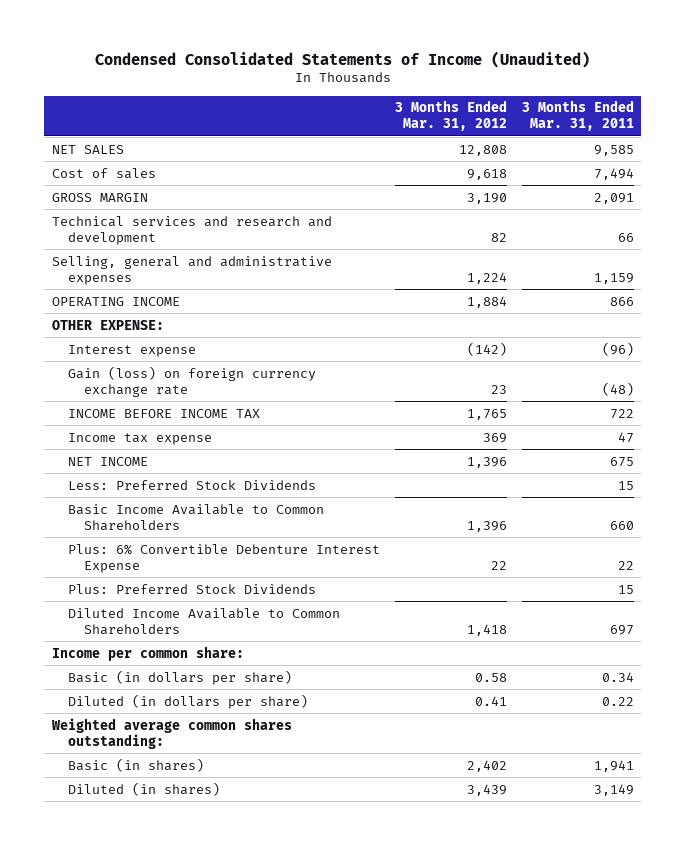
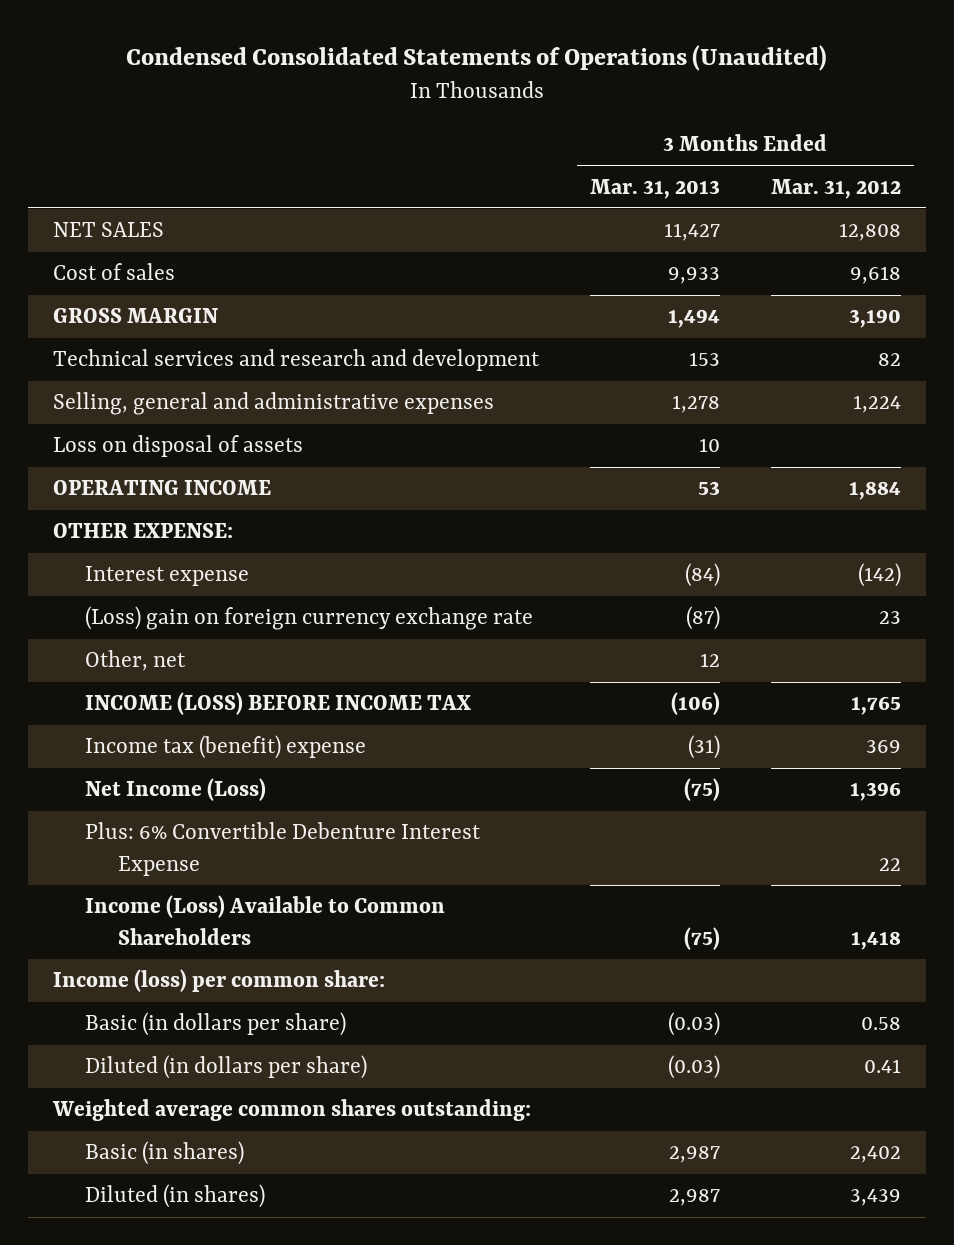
- Condensed Consolidated Statements of Income (Unaudited)
+ Condensed Consolidated Statements of Operations (Unaudited)
- | 3 Months Ended Mar. 31, 2012 | 3 Months Ended Mar. 31, 2011
+ | 3 Months Ended Mar. 31, 2013 | 3 Months Ended Mar. 31, 2012
+ Loss on disposal of assets | 10 |
- Gain (loss) on foreign currency exchange rate | 23 | (48)
- INCOME BEFORE INCOME TAX | 1,765 | 722
- Income tax expense | 369 | 47
- NET INCOME | 1,396 | 675
- Less: Preferred Stock Dividends | | 15
- Basic Income Available to Common Shareholders | 1,396 | 660
+ (Loss) gain on foreign currency exchange rate | (87) | 23
+ Other, net | 12 |
+ INCOME (LOSS) BEFORE INCOME TAX | (106) | 1,765
+ Income tax (benefit) expense | (31) | 369
+ Net Income (Loss) | (75) | 1,396
- Plus: Preferred Stock Dividends | | 15
- Diluted Income Available to Common Shareholders | 1,418 | 697
- Income per common share:
+ Income (Loss) Available to Common Shareholders | (75) | 1,418
+ Income (loss) per common share:

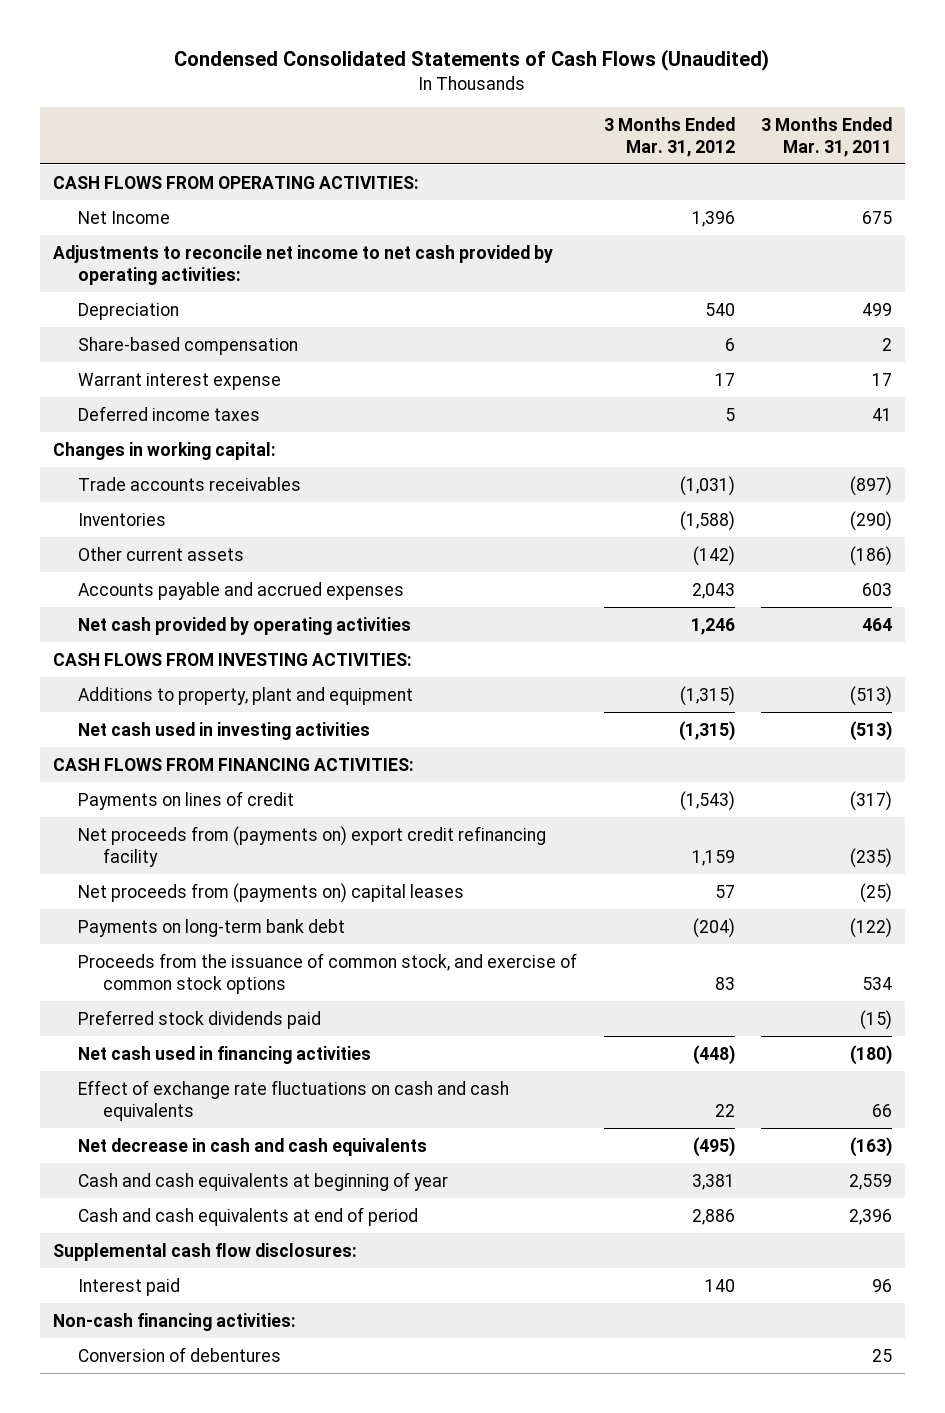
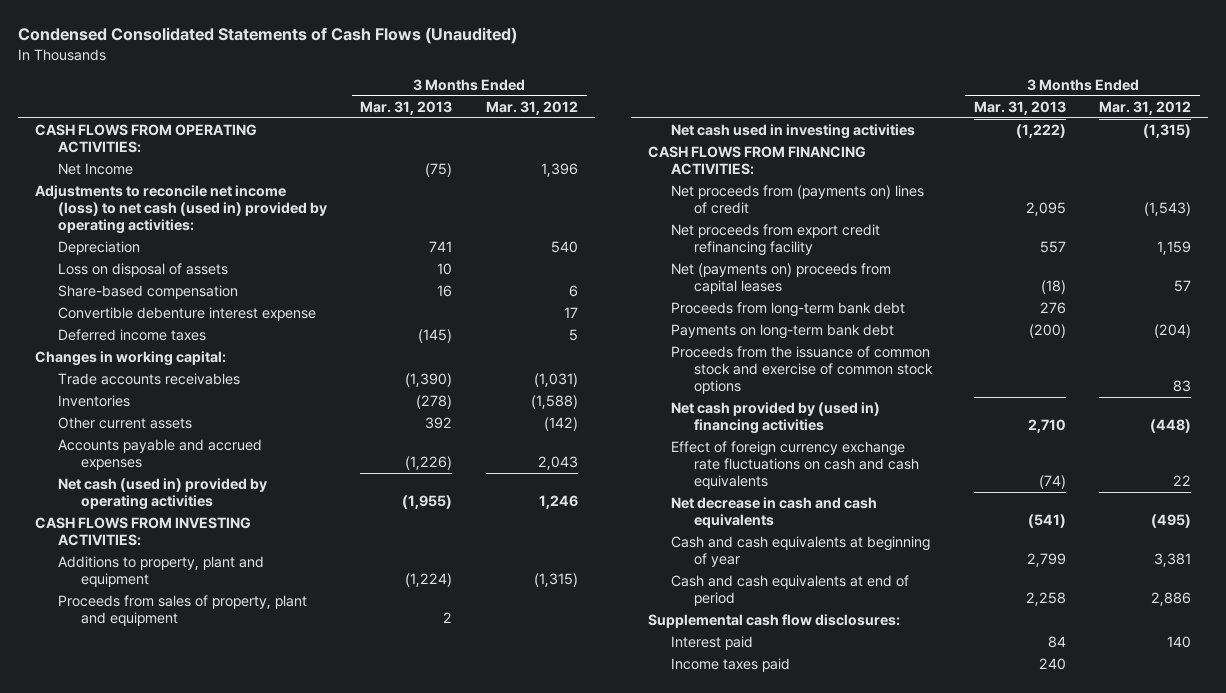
- | 3 Months Ended Mar. 31, 2012 | 3 Months Ended Mar. 31, 2011
+ | 3 Months Ended Mar. 31, 2013 | 3 Months Ended Mar. 31, 2012
- Adjustments to reconcile net income to net cash provided by operating activities:
+ Adjustments to reconcile net income (loss) to net cash (used in) provided by operating activities:
+ Loss on disposal of assets | 10 |
- Warrant interest expense | 17 | 17
+ Convertible debenture interest expense | | 17
- Net cash provided by operating activities | 1,246 | 464
+ Net cash (used in) provided by operating activities | (1,955) | 1,246
+ Proceeds from sales of property, plant and equipment | 2 |
- Payments on lines of credit | (1,543) | (317)
- Net proceeds from (payments on) export credit refinancing facility | 1,159 | (235)
- Net proceeds from (payments on) capital leases | 57 | (25)
+ Net proceeds from (payments on) lines of credit | 2,095 | (1,543)
+ Net proceeds from export credit refinancing facility | 557 | 1,159
+ Net (payments on) proceeds from capital leases | (18) | 57
+ Proceeds from long-term bank debt | 276 |
- Proceeds from the issuance of common stock, and exercise of common stock options | 83 | 534
- Preferred stock dividends paid | | (15)
- Net cash used in financing activities | (448) | (180)
- Effect of exchange rate fluctuations on cash and cash equivalents | 22 | 66
+ Proceeds from the issuance of common stock and exercise of common stock options | | 83
+ Net cash provided by (used in) financing activities | 2,710 | (448)
+ Effect of foreign currency exchange rate fluctuations on cash and cash equivalents | (74) | 22
- Non-cash financing activities:
- Conversion of debentures | | 25
+ Income taxes paid | 240 |

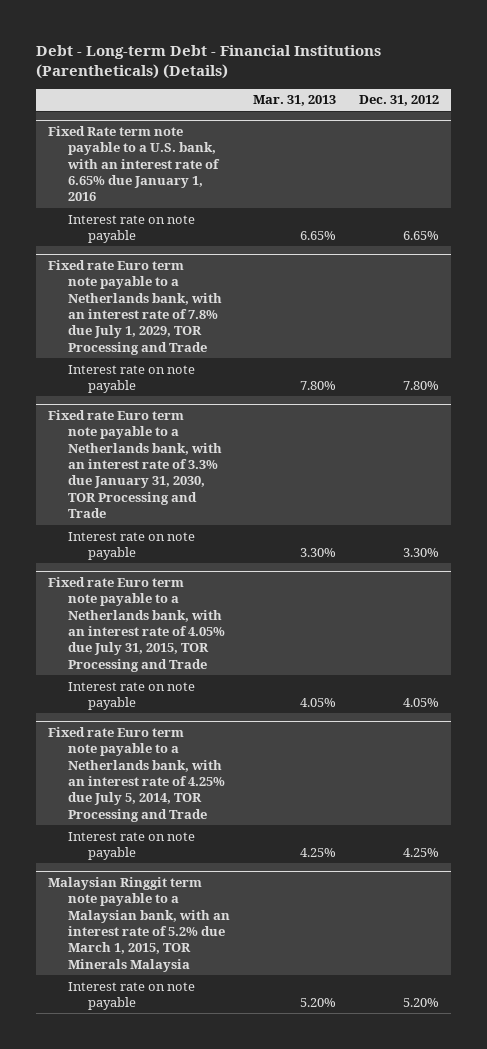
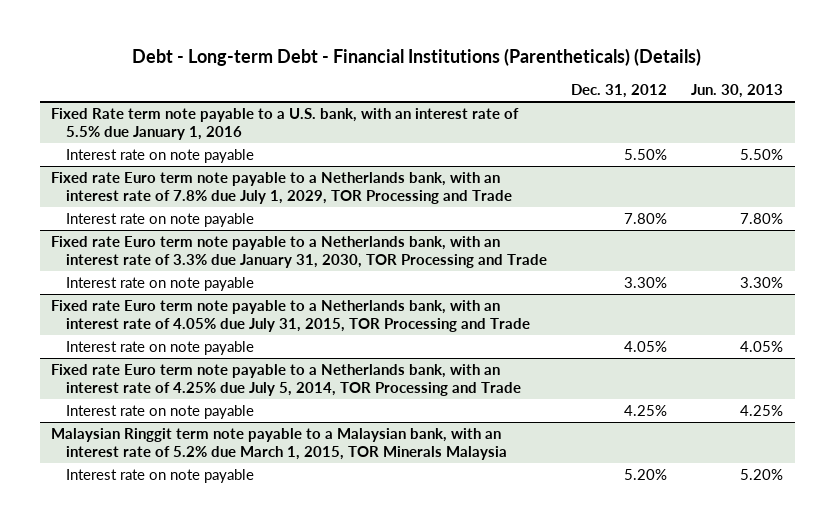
- | Mar. 31, 2013 | Dec. 31, 2012
+ | Dec. 31, 2012 | Jun. 30, 2013
- Fixed Rate term note payable to a U.S. bank, with an interest rate of 6.65% due January 1, 2016
- Interest rate on note payable | 6.65% | 6.65%
+ Fixed Rate term note payable to a U.S. bank, with an interest rate of 5.5% due January 1, 2016
+ Interest rate on note payable | 5.50% | 5.50%

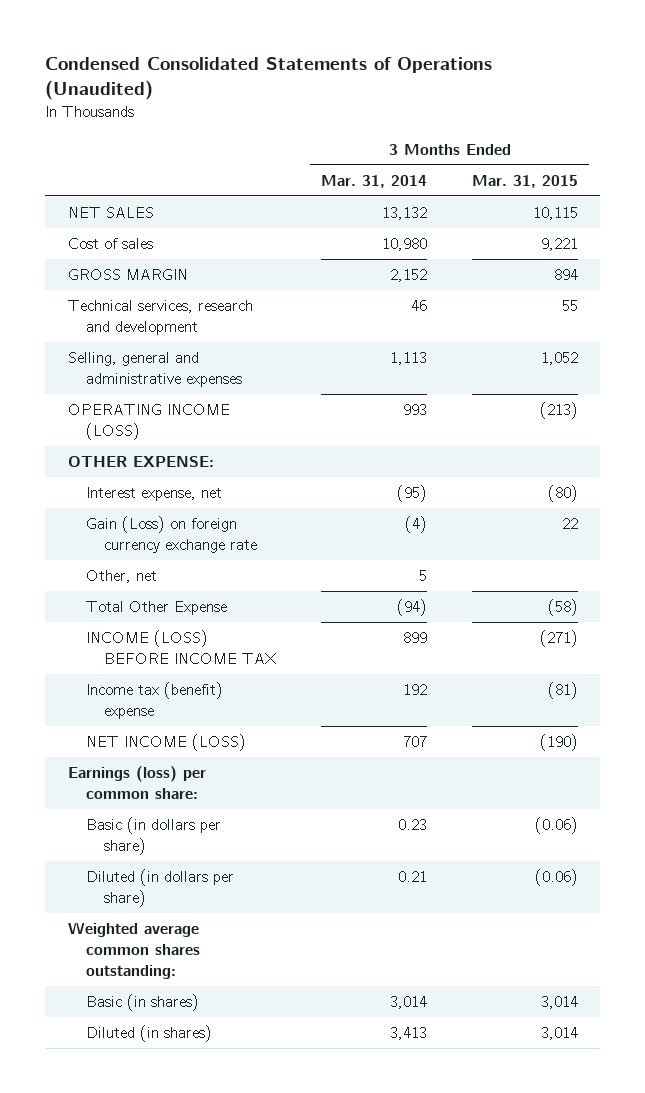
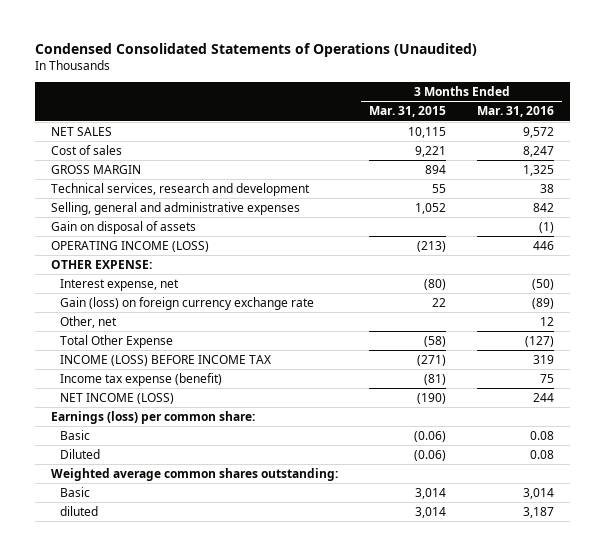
- | 3 Months Ended Mar. 31, 2014 | 3 Months Ended Mar. 31, 2015
+ | 3 Months Ended Mar. 31, 2015 | 3 Months Ended Mar. 31, 2016
+ Gain on disposal of assets | | (1)
- Gain (Loss) on foreign currency exchange rate | (4) | 22
+ Gain (loss) on foreign currency exchange rate | 22 | (89)
- Income tax (benefit) expense | 192 | (81)
+ Income tax expense (benefit) | (81) | 75
- Basic (in dollars per share) | 0.23 | (0.06)
- Diluted (in dollars per share) | 0.21 | (0.06)
+ Basic | (0.06) | 0.08
+ Diluted | (0.06) | 0.08
- Basic (in shares) | 3,014 | 3,014
- Diluted (in shares) | 3,413 | 3,014
+ Basic | 3,014 | 3,014
+ diluted | 3,014 | 3,187

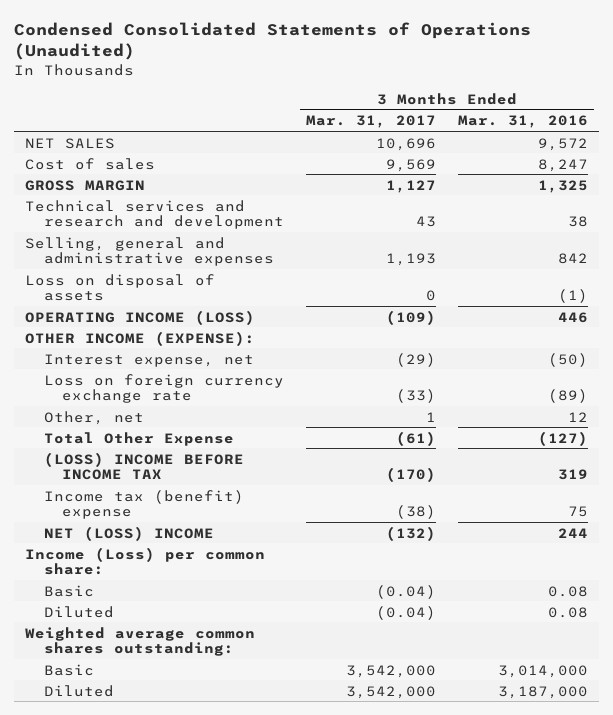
- | 3 Months Ended Mar. 31, 2015 | 3 Months Ended Mar. 31, 2016
+ | 3 Months Ended Mar. 31, 2017 | 3 Months Ended Mar. 31, 2016
- Technical services, research and development | 55 | 38
+ Technical services and research and development | 43 | 38
- Gain on disposal of assets | | (1)
+ Loss on disposal of assets | 0 | (1)
- OTHER EXPENSE:
+ OTHER INCOME (EXPENSE):
- Gain (loss) on foreign currency exchange rate | 22 | (89)
+ Loss on foreign currency exchange rate | (33) | (89)
- INCOME (LOSS) BEFORE INCOME TAX | (271) | 319
- Income tax expense (benefit) | (81) | 75
- NET INCOME (LOSS) | (190) | 244
- Earnings (loss) per common share:
+ (LOSS) INCOME BEFORE INCOME TAX | (170) | 319
+ Income tax (benefit) expense | (38) | 75
+ NET (LOSS) INCOME | (132) | 244
+ Income (Loss) per common share:
- Basic | 3,014 | 3,014
- diluted | 3,014 | 3,187
+ Basic | 3,542,000 | 3,014,000
+ Diluted | 3,542,000 | 3,187,000

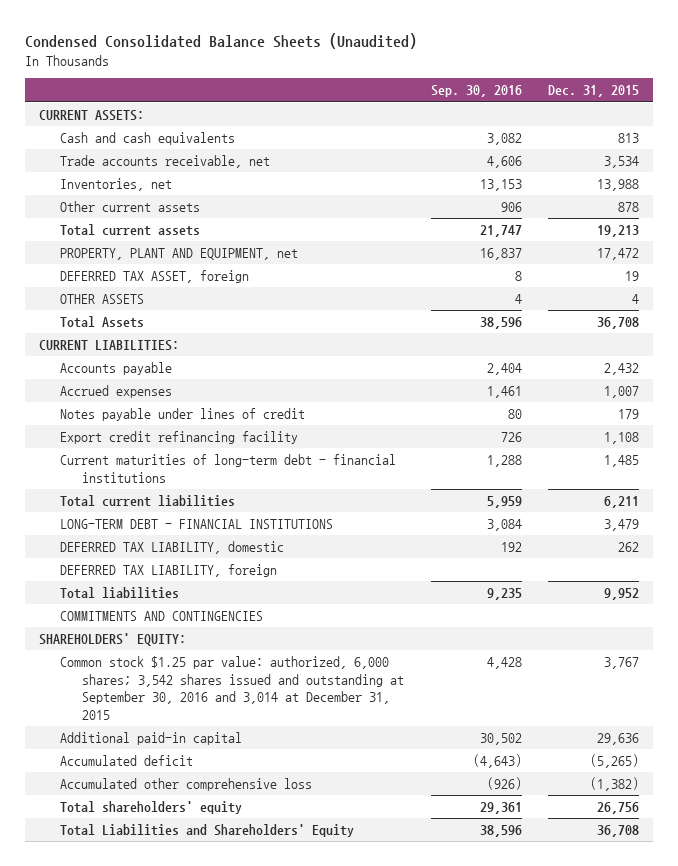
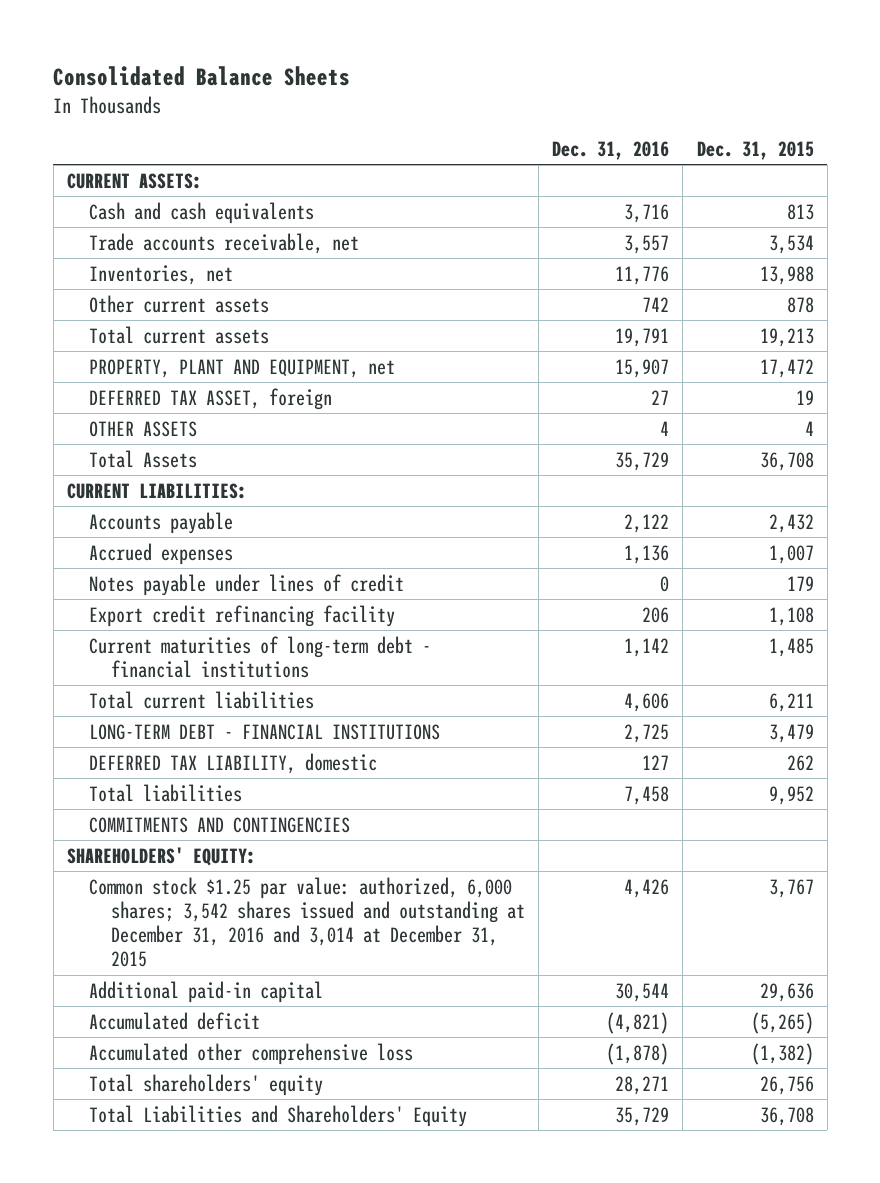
- Condensed Consolidated Balance Sheets (Unaudited)
+ Consolidated Balance Sheets
- | Sep. 30, 2016 | Dec. 31, 2015
+ | Dec. 31, 2016 | Dec. 31, 2015
- DEFERRED TAX LIABILITY, foreign
- Common stock $1.25 par value: authorized, 6,000 shares; 3,542 shares issued and outstanding at September 30, 2016 and 3,014 at December 31, 2015 | 4,428 | 3,767
+ Common stock $1.25 par value: authorized, 6,000 shares; 3,542 shares issued and outstanding at December 31, 2016 and 3,014 at December 31, 2015 | 4,426 | 3,767

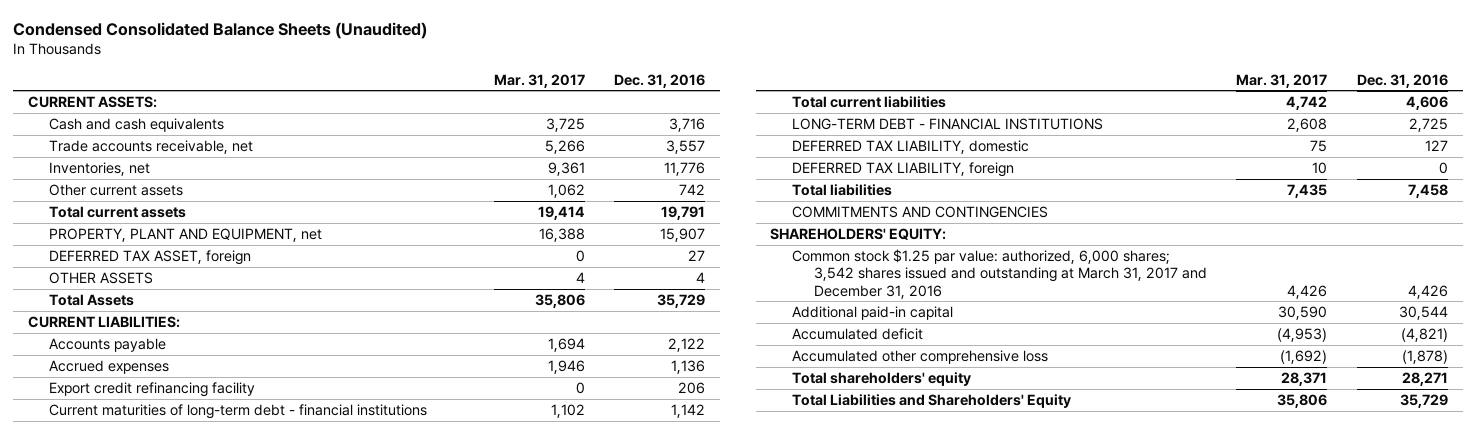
- Consolidated Balance Sheets
+ Condensed Consolidated Balance Sheets (Unaudited)
- | Dec. 31, 2016 | Dec. 31, 2015
+ | Mar. 31, 2017 | Dec. 31, 2016
- Notes payable under lines of credit | 0 | 179
+ DEFERRED TAX LIABILITY, foreign | 10 | 0
- Common stock $1.25 par value: authorized, 6,000 shares; 3,542 shares issued and outstanding at December 31, 2016 and 3,014 at December 31, 2015 | 4,426 | 3,767
+ Common stock $1.25 par value: authorized, 6,000 shares; 3,542 shares issued and outstanding at March 31, 2017 and December 31, 2016 | 4,426 | 4,426

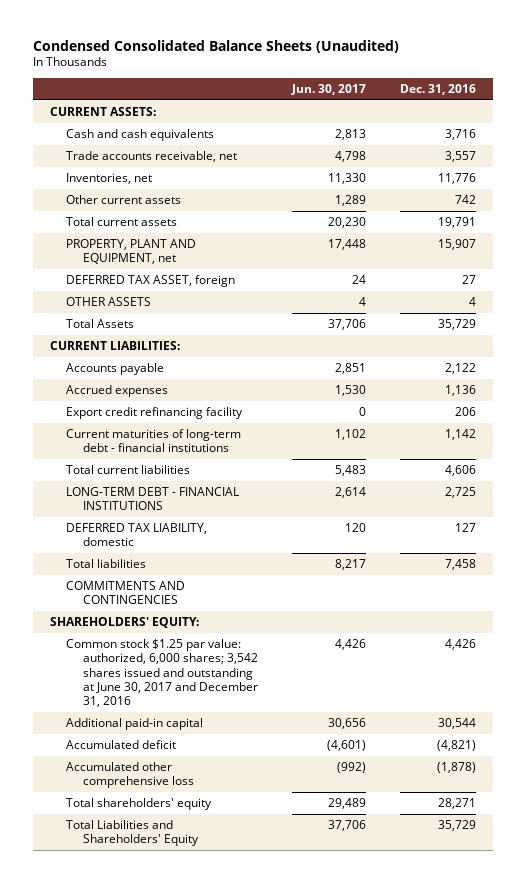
- | Mar. 31, 2017 | Dec. 31, 2016
+ | Jun. 30, 2017 | Dec. 31, 2016
- DEFERRED TAX LIABILITY, foreign | 10 | 0
- Common stock $1.25 par value: authorized, 6,000 shares; 3,542 shares issued and outstanding at March 31, 2017 and December 31, 2016 | 4,426 | 4,426
+ Common stock $1.25 par value: authorized, 6,000 shares; 3,542 shares issued and outstanding at June 30, 2017 and December 31, 2016 | 4,426 | 4,426

